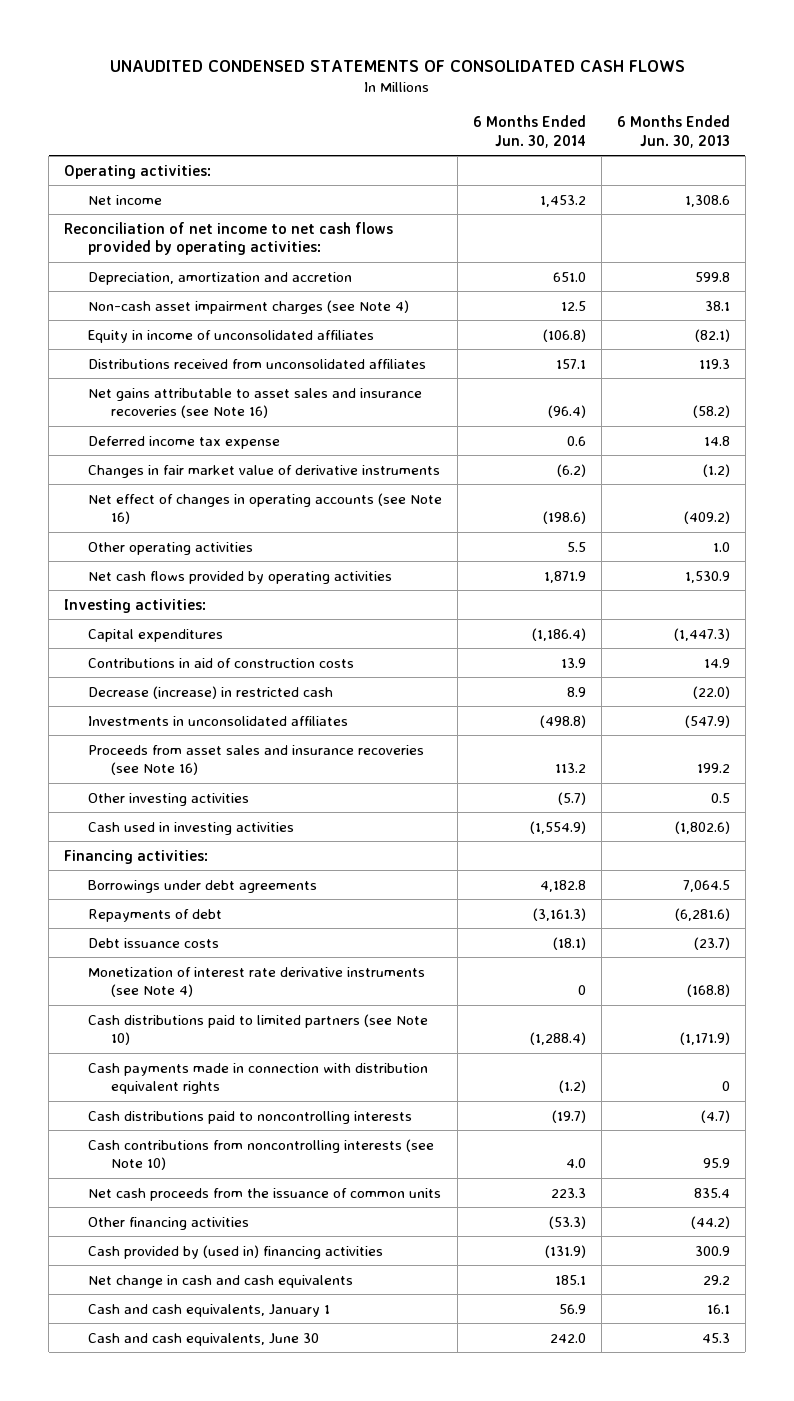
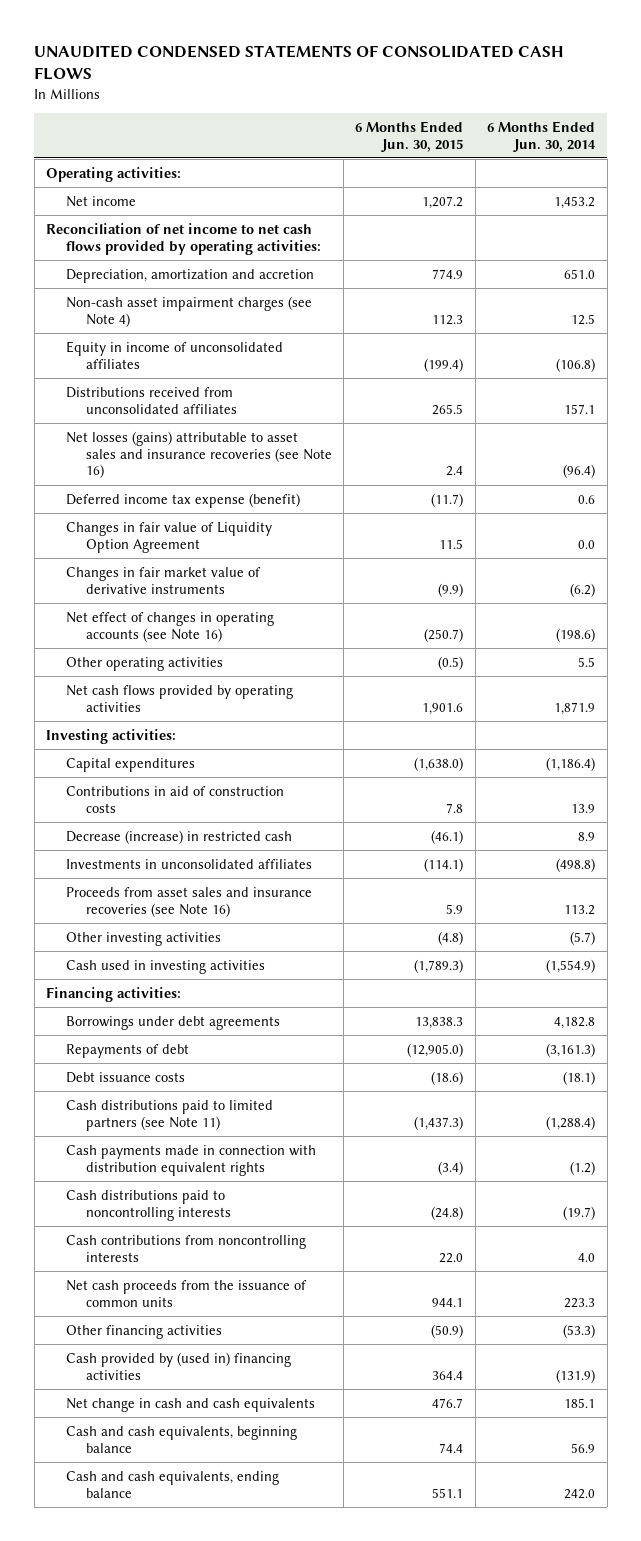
- | 6 Months Ended Jun. 30, 2014 | 6 Months Ended Jun. 30, 2013
+ | 6 Months Ended Jun. 30, 2015 | 6 Months Ended Jun. 30, 2014
- Net gains attributable to asset sales and insurance recoveries (see Note 16) | (96.4) | (58.2)
- Deferred income tax expense | 0.6 | 14.8
+ Net losses (gains) attributable to asset sales and insurance recoveries (see Note 16) | 2.4 | (96.4)
+ Deferred income tax expense (benefit) | (11.7) | 0.6
+ Changes in fair value of Liquidity Option Agreement | 11.5 | 0.0
- Monetization of interest rate derivative instruments (see Note 4) | 0 | (168.8)
- Cash distributions paid to limited partners (see Note 10) | (1,288.4) | (1,171.9)
+ Cash distributions paid to limited partners (see Note 11) | (1,437.3) | (1,288.4)
- Cash contributions from noncontrolling interests (see Note 10) | 4.0 | 95.9
+ Cash contributions from noncontrolling interests | 22.0 | 4.0
- Cash and cash equivalents, January 1 | 56.9 | 16.1
- Cash and cash equivalents, June 30 | 242.0 | 45.3
+ Cash and cash equivalents, beginning balance | 74.4 | 56.9
+ Cash and cash equivalents, ending balance | 551.1 | 242.0

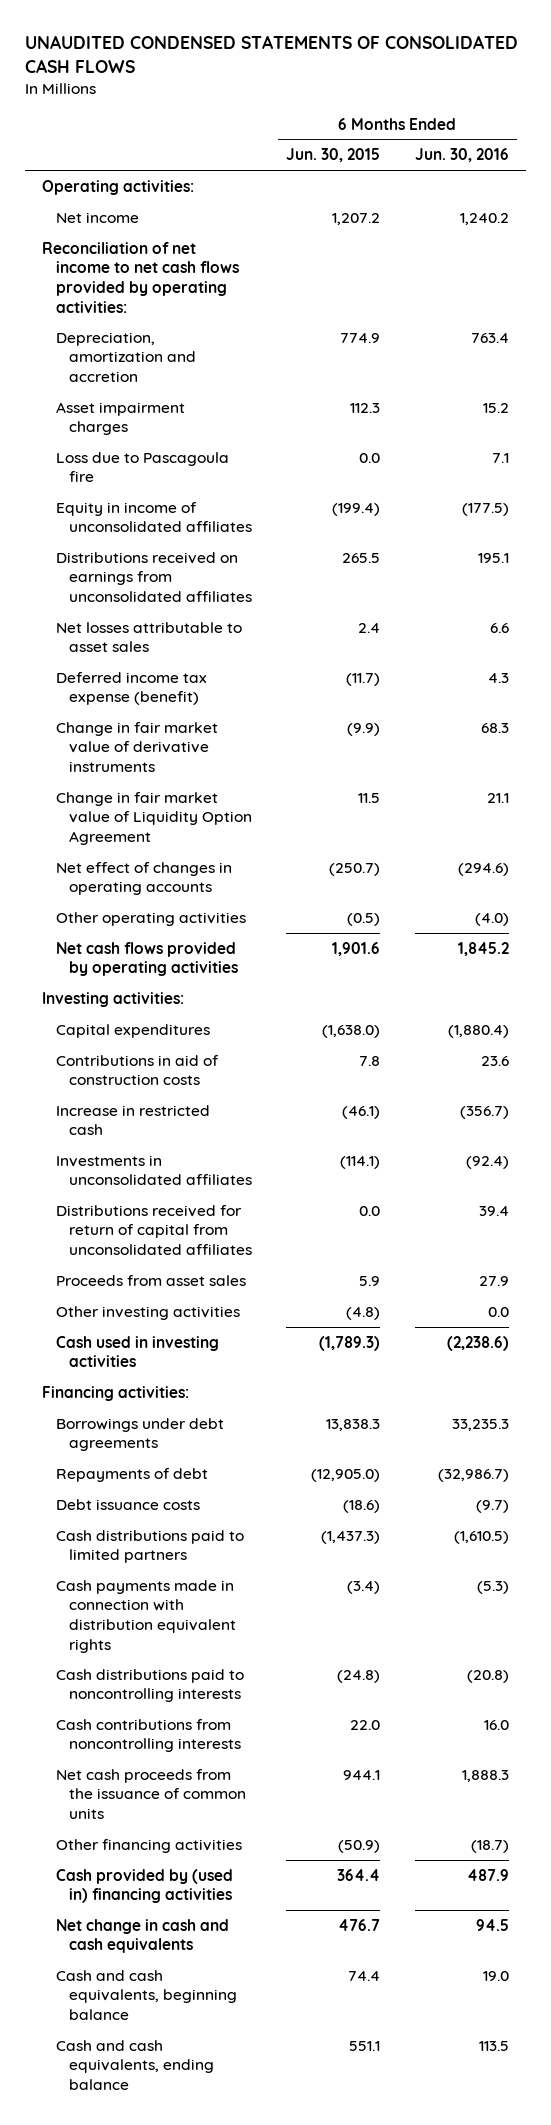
- | 6 Months Ended Jun. 30, 2015 | 6 Months Ended Jun. 30, 2014
+ | 6 Months Ended Jun. 30, 2015 | 6 Months Ended Jun. 30, 2016
- Non-cash asset impairment charges (see Note 4) | 112.3 | 12.5
+ Asset impairment charges | 112.3 | 15.2
+ Loss due to Pascagoula fire | 0.0 | 7.1
- Distributions received from unconsolidated affiliates | 265.5 | 157.1
- Net losses (gains) attributable to asset sales and insurance recoveries (see Note 16) | 2.4 | (96.4)
+ Distributions received on earnings from unconsolidated affiliates | 265.5 | 195.1
+ Net losses attributable to asset sales | 2.4 | 6.6
- Changes in fair value of Liquidity Option Agreement | 11.5 | 0.0
- Changes in fair market value of derivative instruments | (9.9) | (6.2)
- Net effect of changes in operating accounts (see Note 16) | (250.7) | (198.6)
+ Change in fair market value of derivative instruments | (9.9) | 68.3
+ Change in fair market value of Liquidity Option Agreement | 11.5 | 21.1
+ Net effect of changes in operating accounts | (250.7) | (294.6)
- Decrease (increase) in restricted cash | (46.1) | 8.9
+ Increase in restricted cash | (46.1) | (356.7)
- Proceeds from asset sales and insurance recoveries (see Note 16) | 5.9 | 113.2
+ Distributions received for return of capital from unconsolidated affiliates | 0.0 | 39.4
+ Proceeds from asset sales | 5.9 | 27.9
- Cash distributions paid to limited partners (see Note 11) | (1,437.3) | (1,288.4)
+ Cash distributions paid to limited partners | (1,437.3) | (1,610.5)

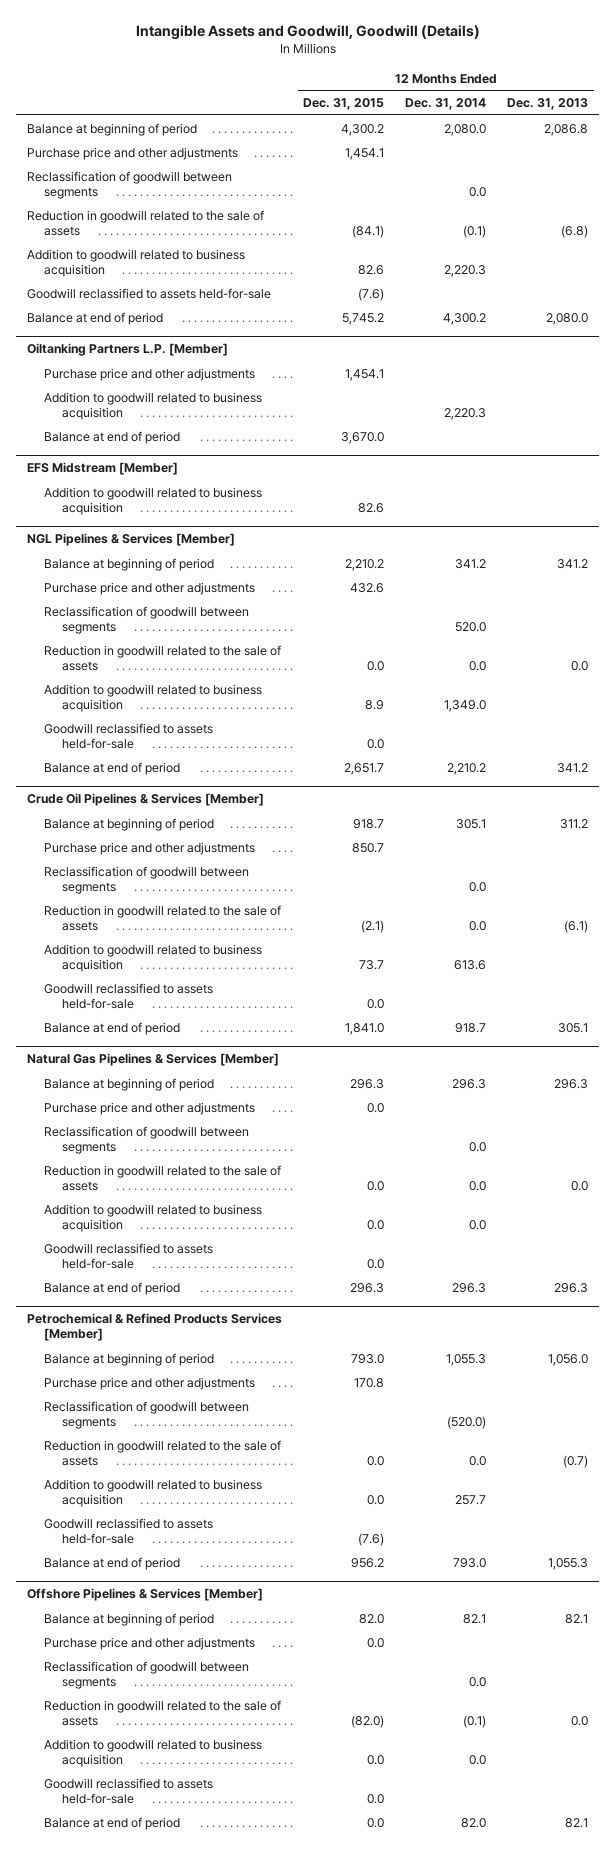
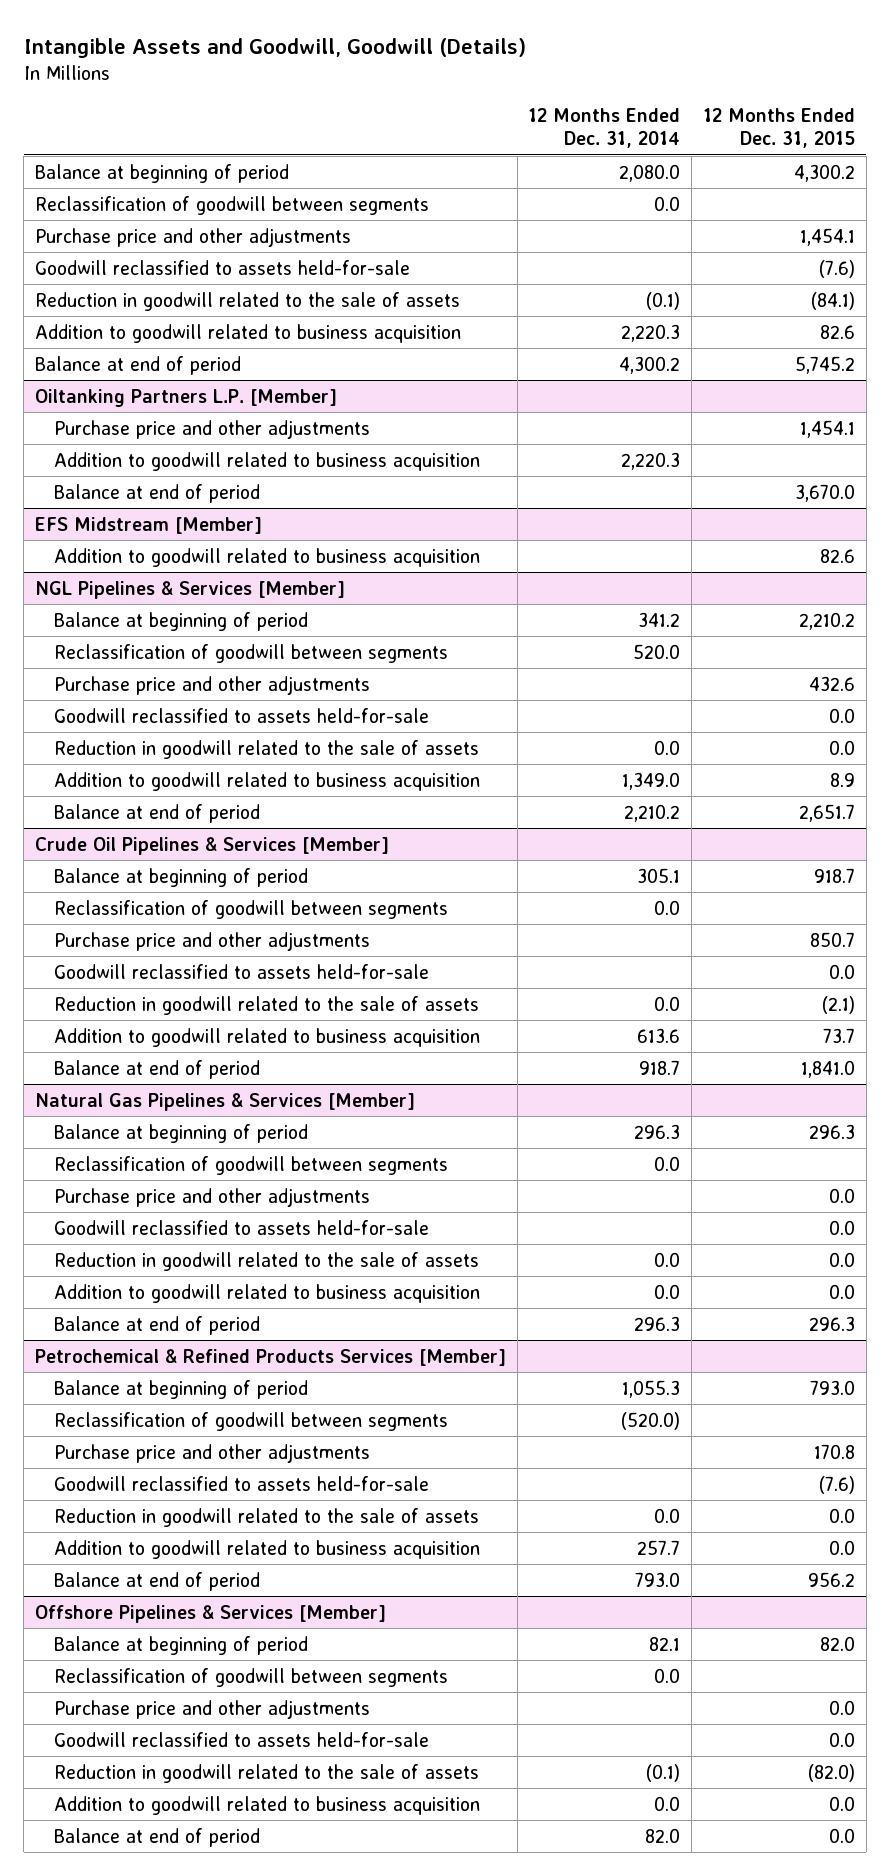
- | 12 Months Ended Dec. 31, 2015 | 12 Months Ended Dec. 31, 2014 | 12 Months Ended Dec. 31, 2013
+ | 12 Months Ended Dec. 31, 2014 | 12 Months Ended Dec. 31, 2015
moved down: Purchase price and other adjustments | | 1,454.1
moved up: Goodwill reclassified to assets held-for-sale | | (7.6)
@ NGL Pipelines & Services [Member]
moved down: Purchase price and other adjustments | | 432.6
moved up: Goodwill reclassified to assets held-for-sale | | 0.0
@ Crude Oil Pipelines & Services [Member]
moved down: Purchase price and other adjustments | | 850.7
moved up: Goodwill reclassified to assets held-for-sale | | 0.0
@ Natural Gas Pipelines & Services [Member]
moved down: Purchase price and other adjustments | | 0.0
moved up: Goodwill reclassified to assets held-for-sale | | 0.0
@ Petrochemical & Refined Products Services [Member]
moved down: Purchase price and other adjustments | | 170.8
moved up: Goodwill reclassified to assets held-for-sale | | (7.6)
@ Offshore Pipelines & Services [Member]
moved down: Purchase price and other adjustments | | 0.0
moved up: Goodwill reclassified to assets held-for-sale | | 0.0

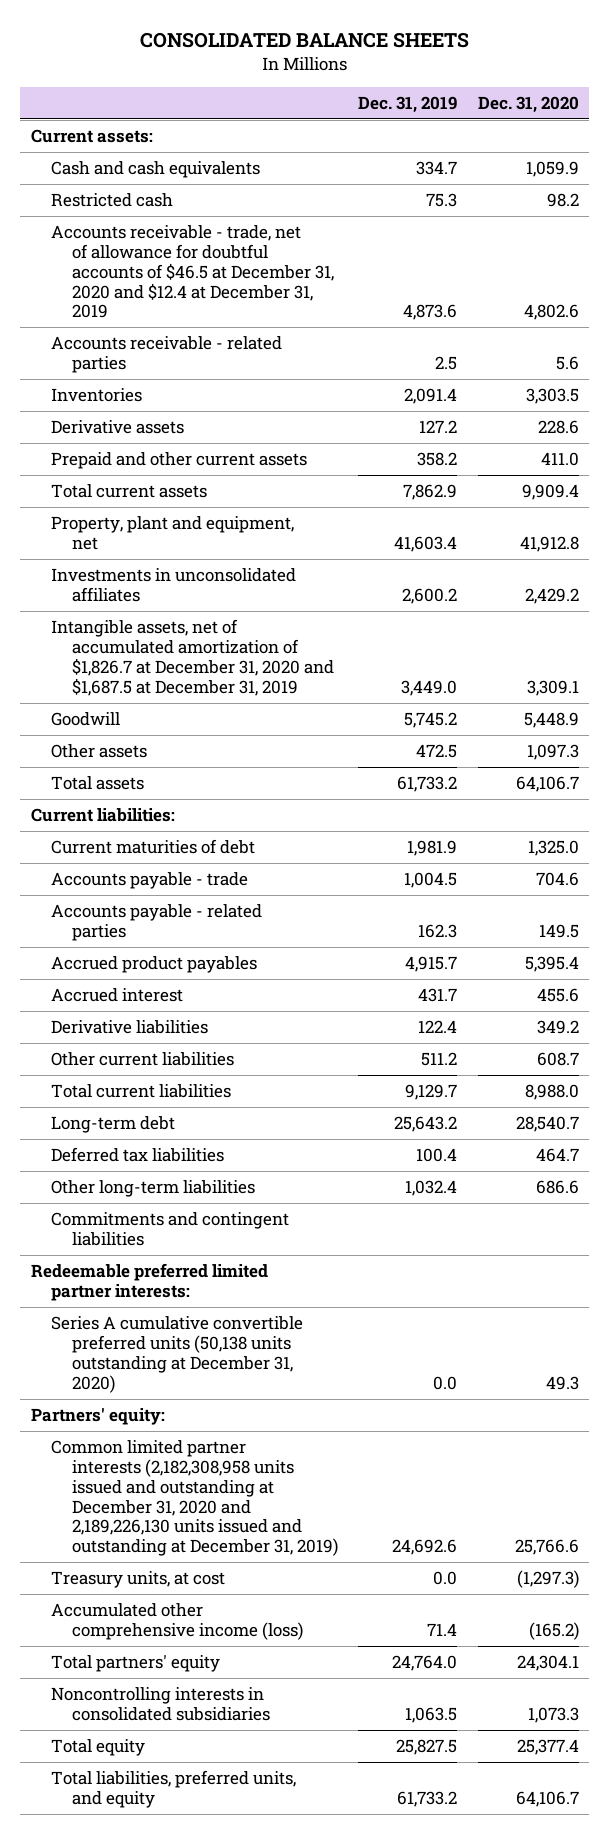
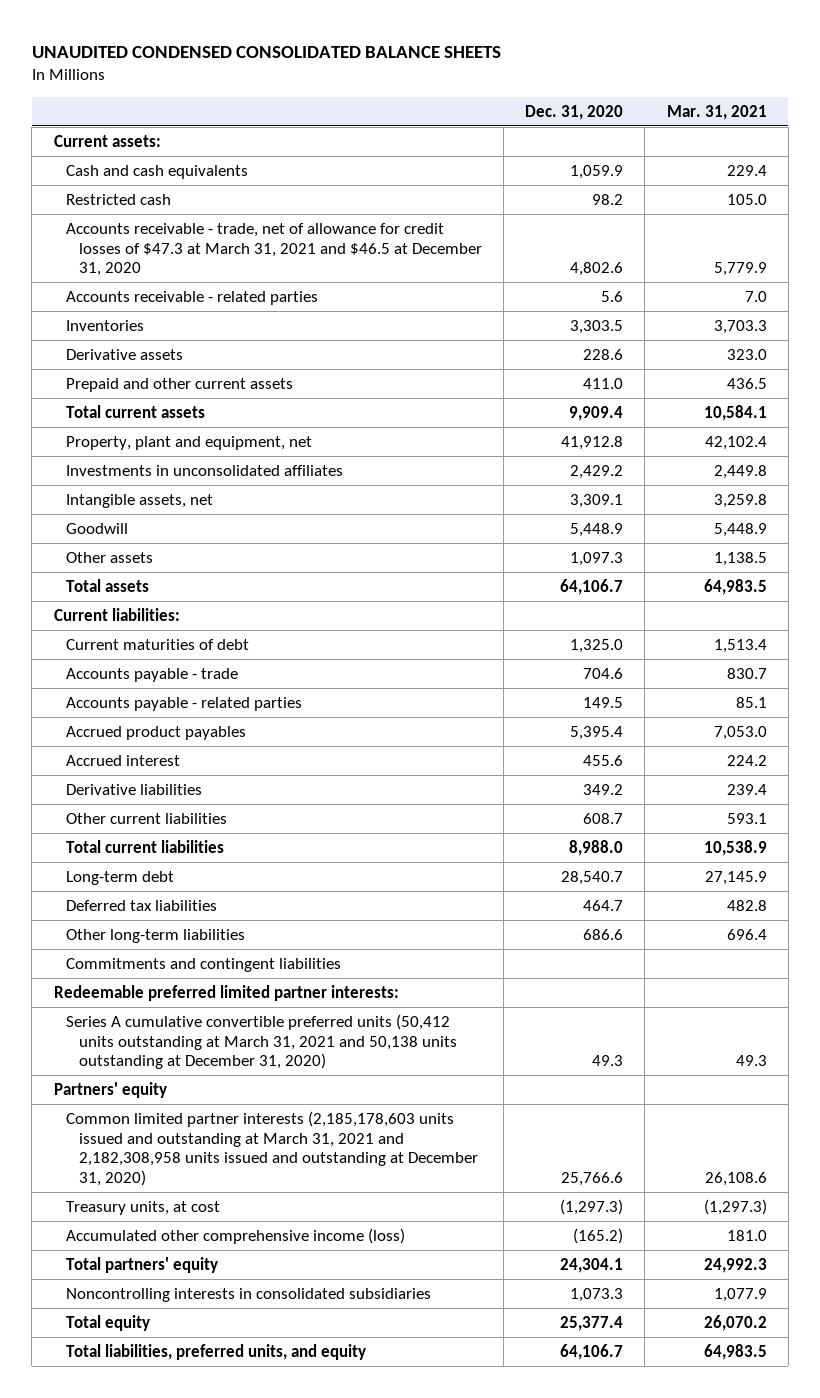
- CONSOLIDATED BALANCE SHEETS
+ UNAUDITED CONDENSED CONSOLIDATED BALANCE SHEETS
- | Dec. 31, 2019 | Dec. 31, 2020
+ | Dec. 31, 2020 | Mar. 31, 2021
- Accounts receivable - trade, net of allowance for doubtful accounts of $46.5 at December 31, 2020 and $12.4 at December 31, 2019 | 4,873.6 | 4,802.6
+ Accounts receivable - trade, net of allowance for credit losses of $47.3 at March 31, 2021 and $46.5 at December 31, 2020 | 4,802.6 | 5,779.9
- Intangible assets, net of accumulated amortization of $1,826.7 at December 31, 2020 and $1,687.5 at December 31, 2019 | 3,449.0 | 3,309.1
+ Intangible assets, net | 3,309.1 | 3,259.8
- Series A cumulative convertible preferred units (50,138 units outstanding at December 31, 2020) | 0.0 | 49.3
- Partners' equity:
- Common limited partner interests (2,182,308,958 units issued and outstanding at December 31, 2020 and 2,189,226,130 units issued and outstanding at December 31, 2019) | 24,692.6 | 25,766.6
+ Series A cumulative convertible preferred units (50,412 units outstanding at March 31, 2021 and 50,138 units outstanding at December 31, 2020) | 49.3 | 49.3
+ Partners' equity
+ Common limited partner interests (2,185,178,603 units issued and outstanding at March 31, 2021 and 2,182,308,958 units issued and outstanding at December 31, 2020) | 25,766.6 | 26,108.6

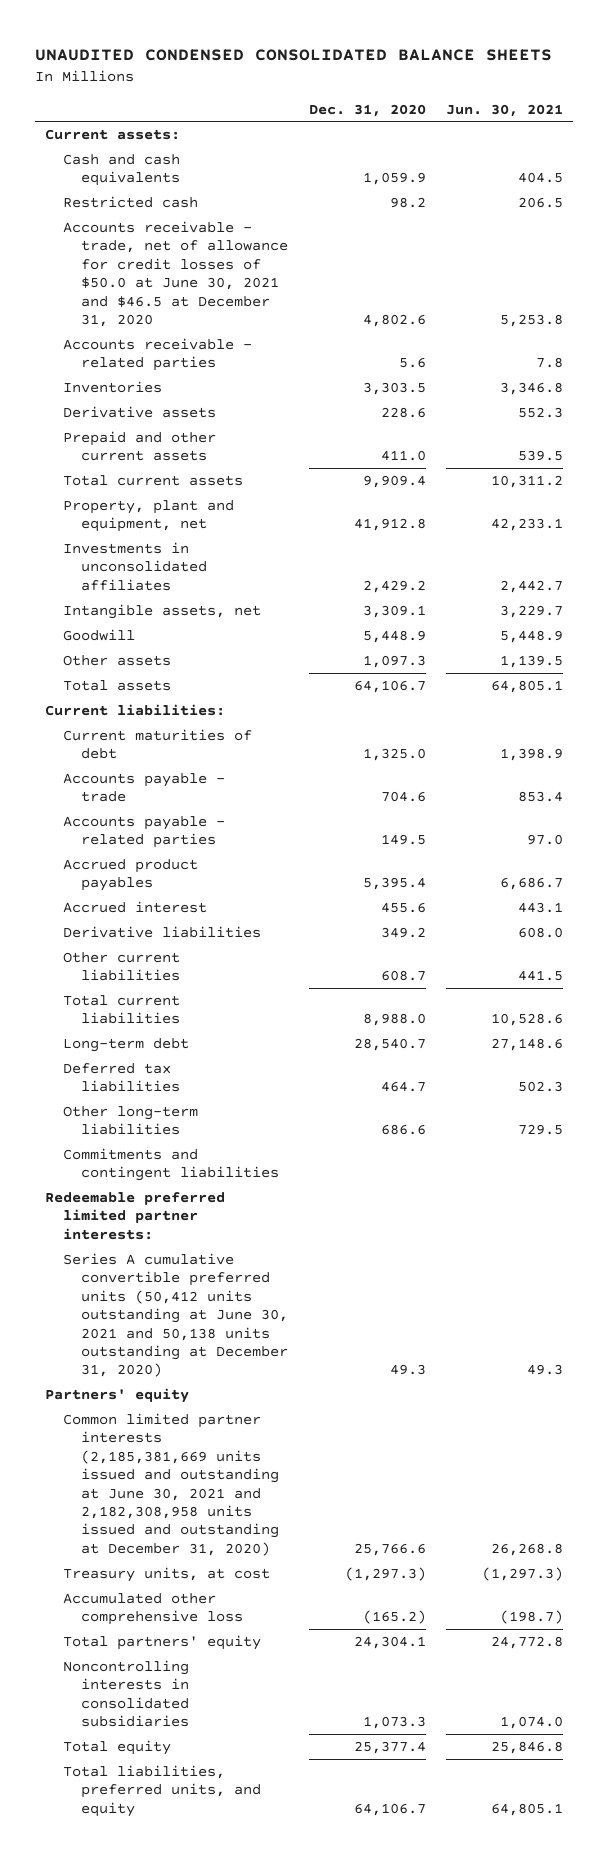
- | Dec. 31, 2020 | Mar. 31, 2021
+ | Dec. 31, 2020 | Jun. 30, 2021
- Accounts receivable - trade, net of allowance for credit losses of $47.3 at March 31, 2021 and $46.5 at December 31, 2020 | 4,802.6 | 5,779.9
+ Accounts receivable - trade, net of allowance for credit losses of $50.0 at June 30, 2021 and $46.5 at December 31, 2020 | 4,802.6 | 5,253.8
- Series A cumulative convertible preferred units (50,412 units outstanding at March 31, 2021 and 50,138 units outstanding at December 31, 2020) | 49.3 | 49.3
+ Series A cumulative convertible preferred units (50,412 units outstanding at June 30, 2021 and 50,138 units outstanding at December 31, 2020) | 49.3 | 49.3
- Common limited partner interests (2,185,178,603 units issued and outstanding at March 31, 2021 and 2,182,308,958 units issued and outstanding at December 31, 2020) | 25,766.6 | 26,108.6
+ Common limited partner interests (2,185,381,669 units issued and outstanding at June 30, 2021 and 2,182,308,958 units issued and outstanding at December 31, 2020) | 25,766.6 | 26,268.8
- Accumulated other comprehensive income (loss) | (165.2) | 181.0
+ Accumulated other comprehensive loss | (165.2) | (198.7)

